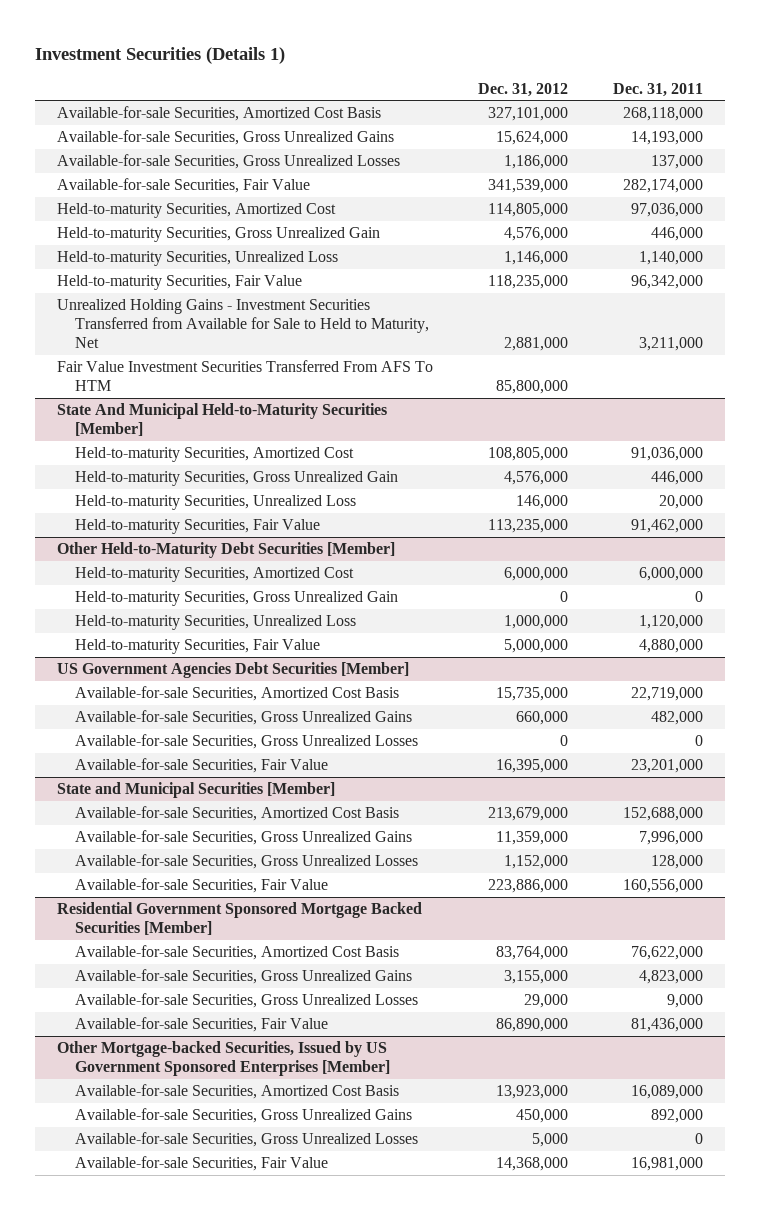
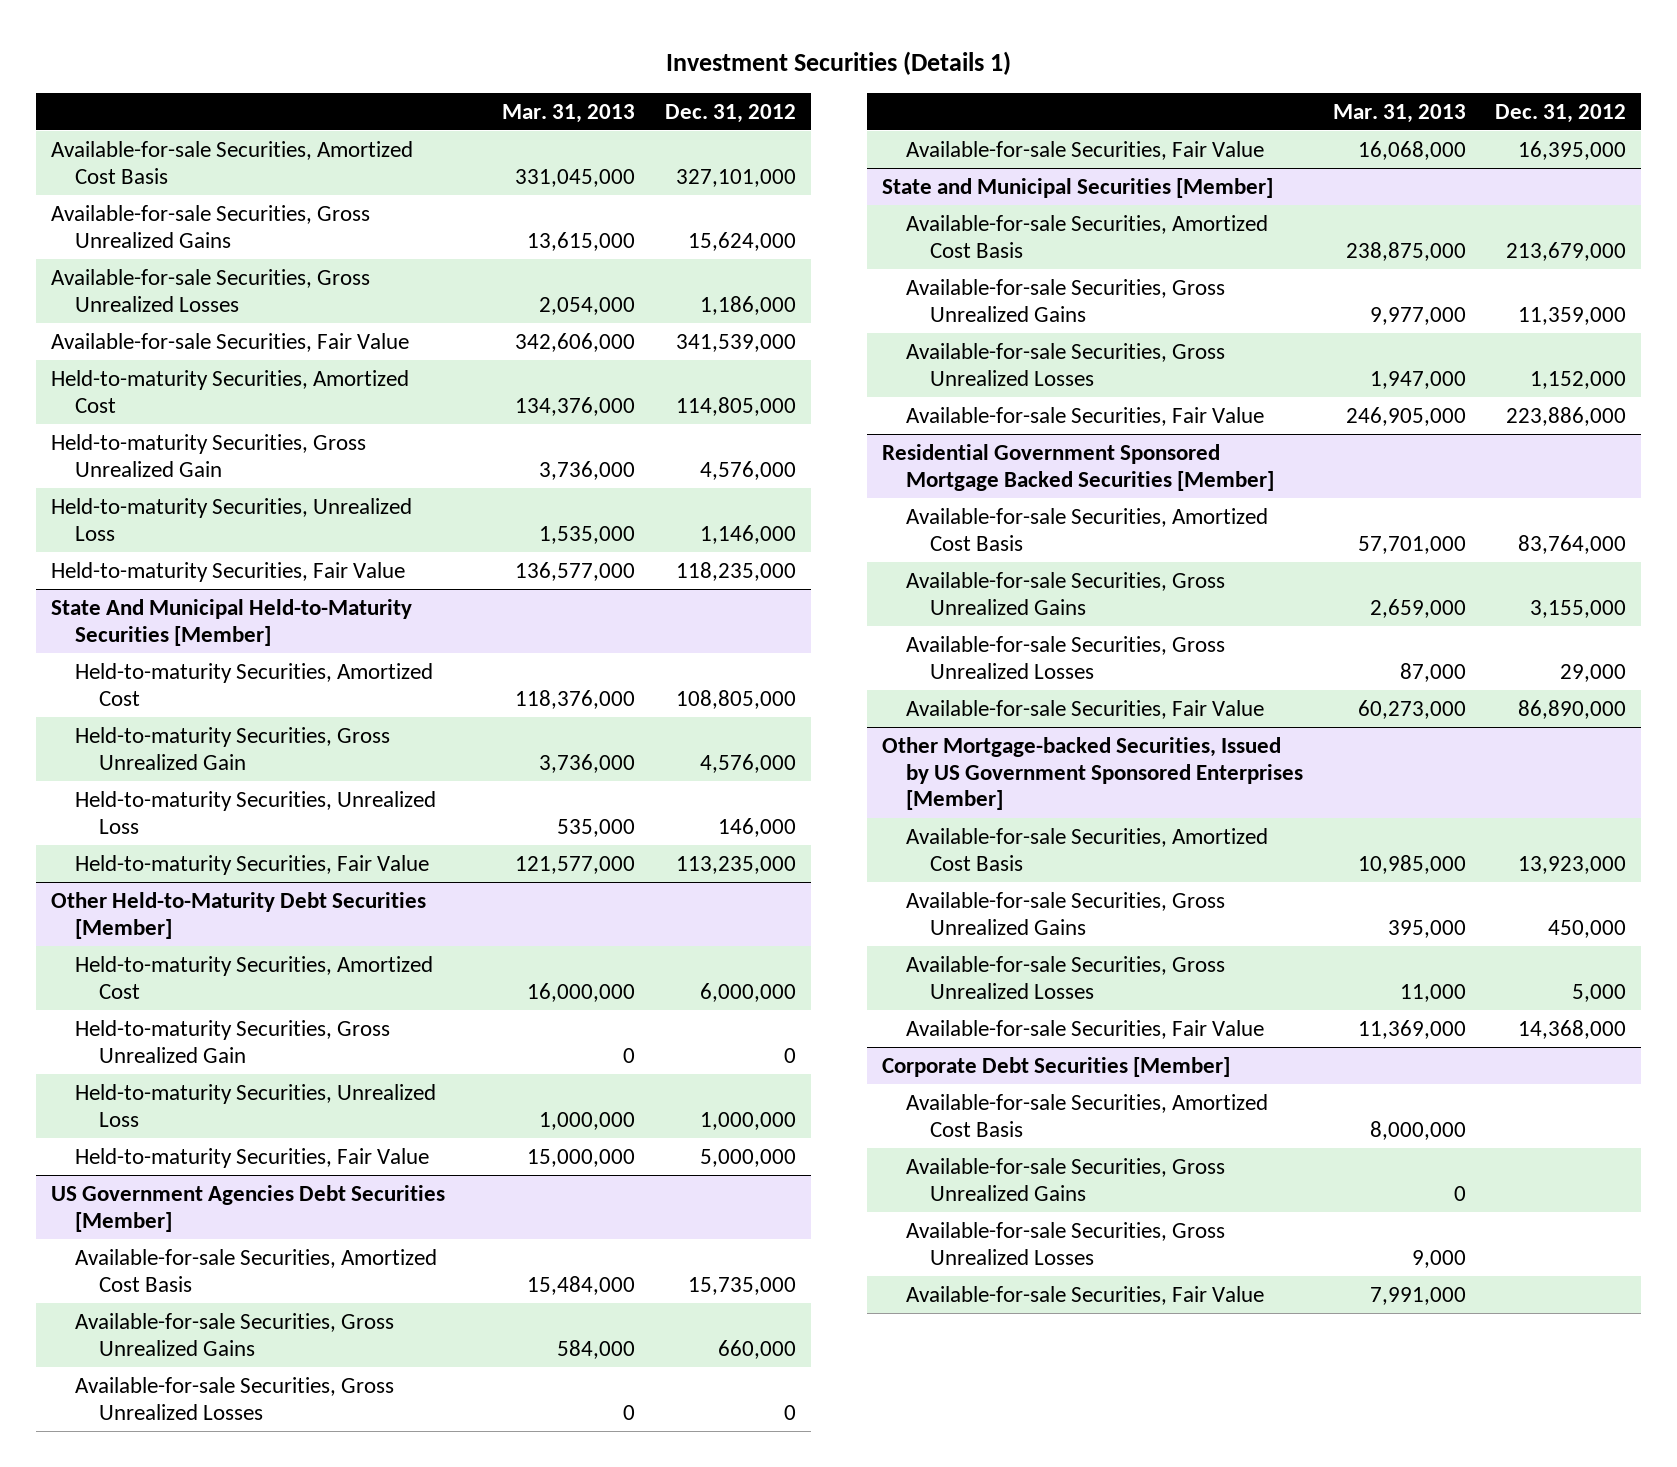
- | Dec. 31, 2012 | Dec. 31, 2011
+ | Mar. 31, 2013 | Dec. 31, 2012
- Unrealized Holding Gains - Investment Securities Transferred from Available for Sale to Held to Maturity, Net | 2,881,000 | 3,211,000
- Fair Value Investment Securities Transferred From AFS To HTM | 85,800,000 |
+ Corporate Debt Securities [Member]
+ Available-for-sale Securities, Amortized Cost Basis | 8,000,000 |
+ Available-for-sale Securities, Gross Unrealized Gains | 0 |
+ Available-for-sale Securities, Gross Unrealized Losses | 9,000 |
+ Available-for-sale Securities, Fair Value | 7,991,000 |

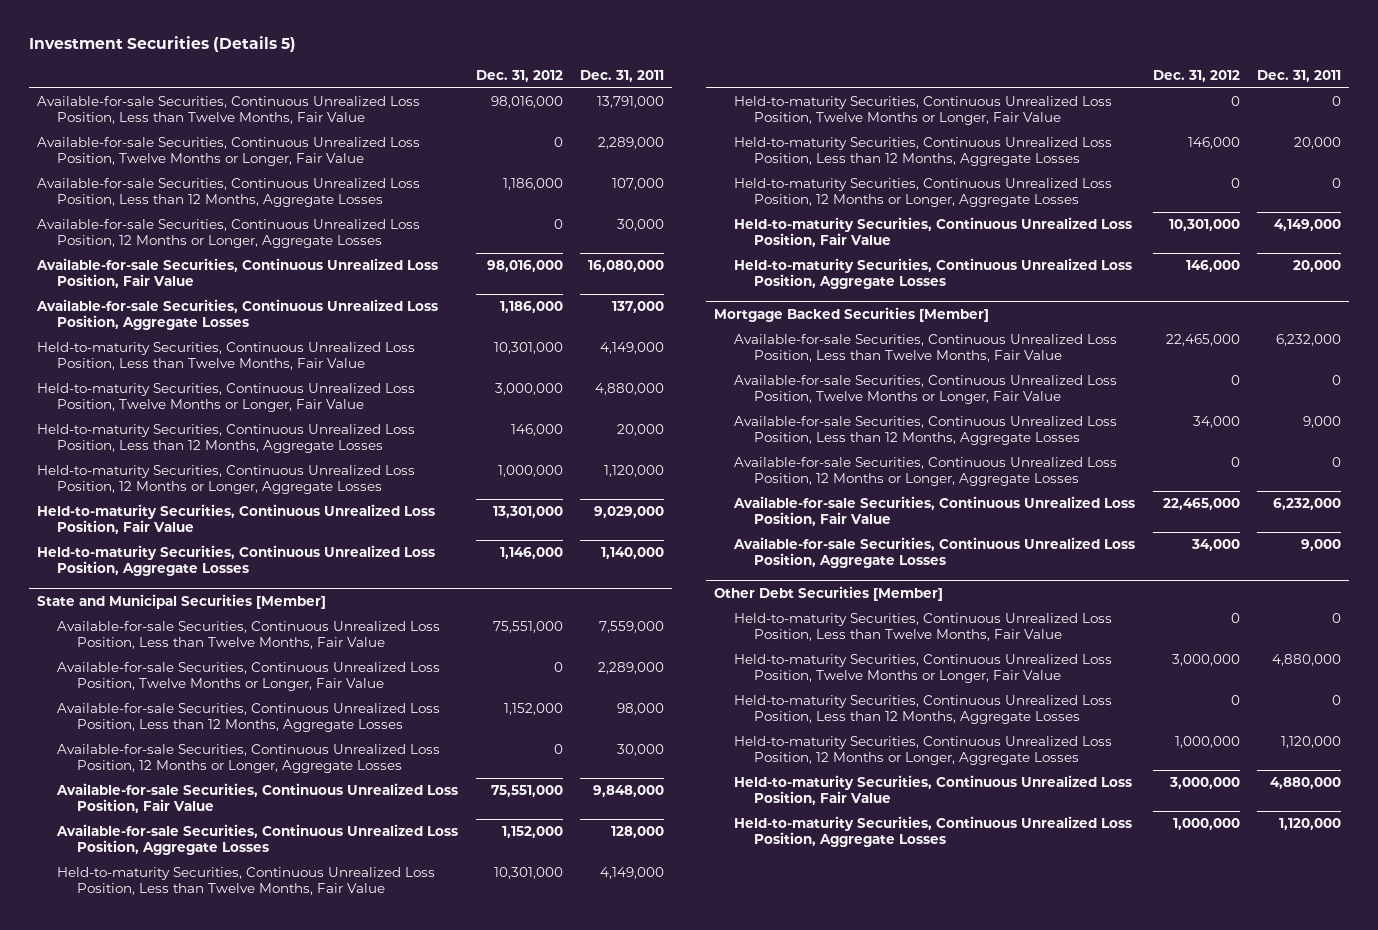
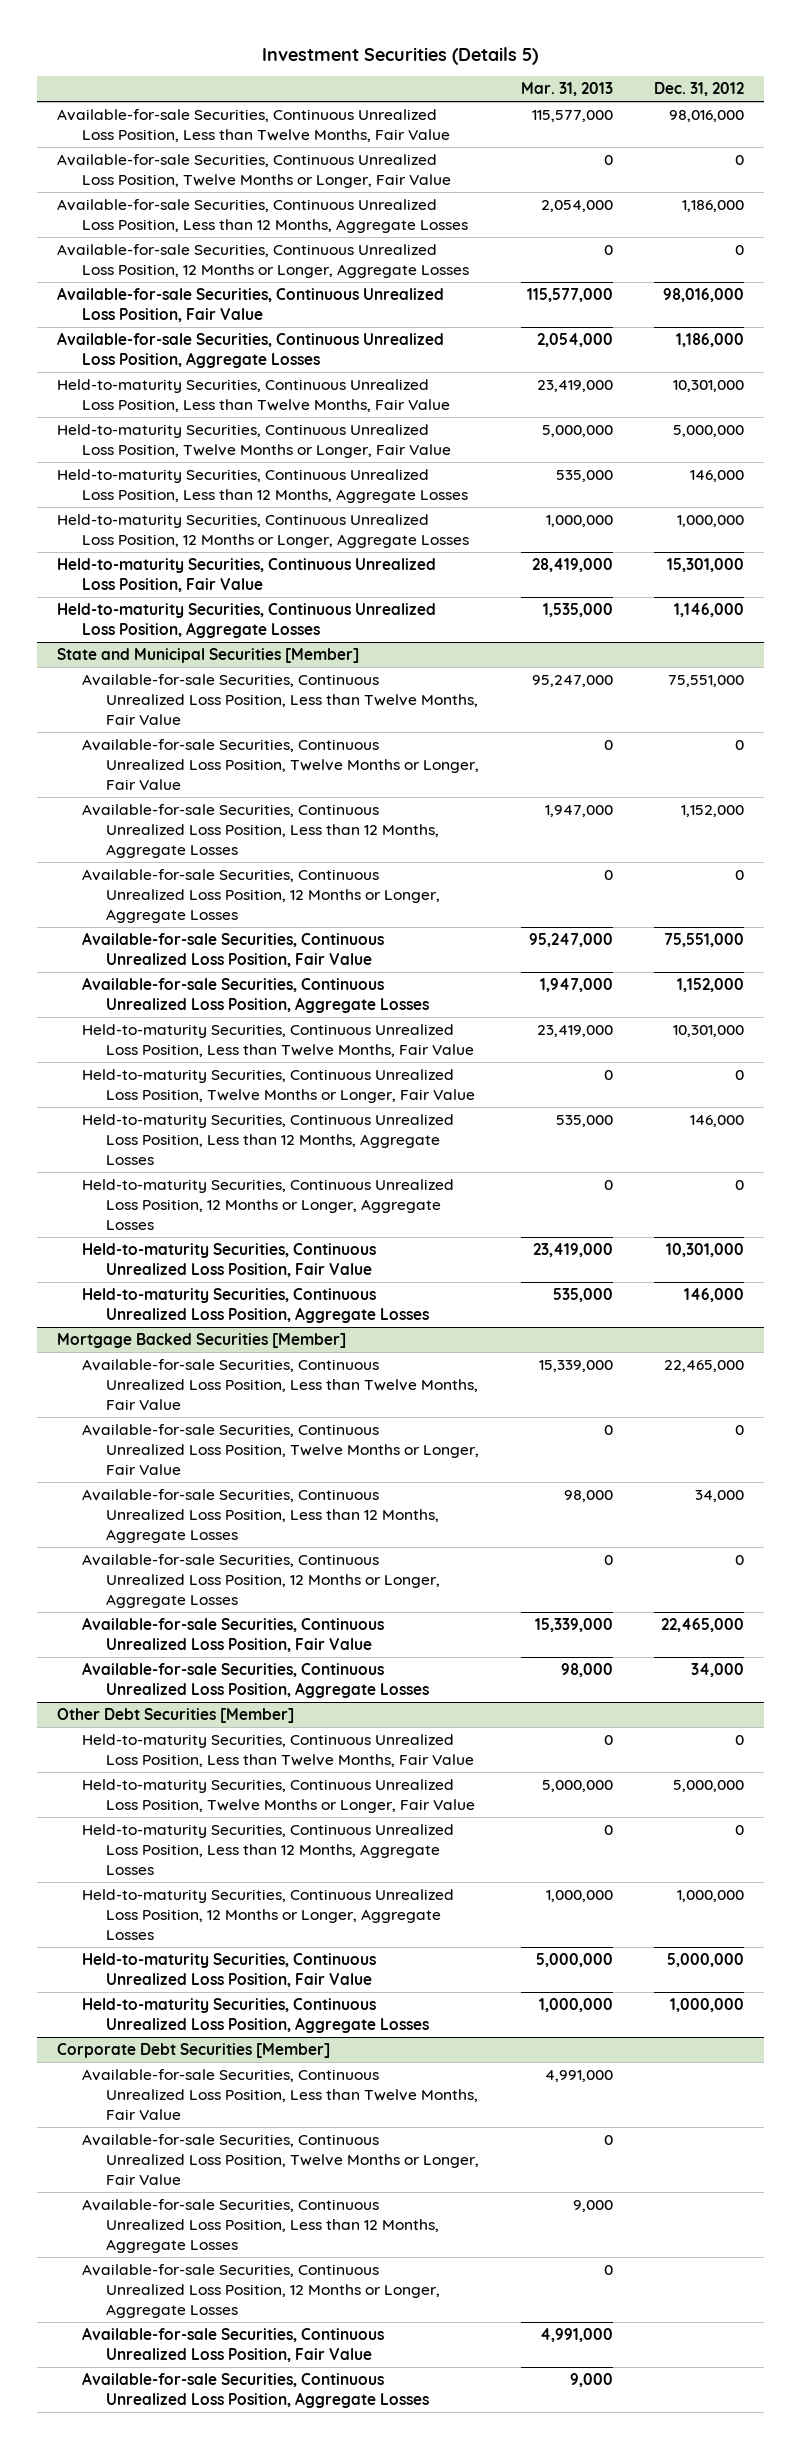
- | Dec. 31, 2012 | Dec. 31, 2011
+ | Mar. 31, 2013 | Dec. 31, 2012
- Held-to-maturity Securities, Continuous Unrealized Loss Position, Twelve Months or Longer, Fair Value | 3,000,000 | 4,880,000
+ Held-to-maturity Securities, Continuous Unrealized Loss Position, Twelve Months or Longer, Fair Value | 5,000,000 | 5,000,000
- Held-to-maturity Securities, Continuous Unrealized Loss Position, Fair Value | 13,301,000 | 9,029,000
+ Held-to-maturity Securities, Continuous Unrealized Loss Position, Fair Value | 28,419,000 | 15,301,000
@ Other Debt Securities [Member]
- Held-to-maturity Securities, Continuous Unrealized Loss Position, Twelve Months or Longer, Fair Value | 3,000,000 | 4,880,000
+ Held-to-maturity Securities, Continuous Unrealized Loss Position, Twelve Months or Longer, Fair Value | 5,000,000 | 5,000,000
- Held-to-maturity Securities, Continuous Unrealized Loss Position, Fair Value | 3,000,000 | 4,880,000
+ Held-to-maturity Securities, Continuous Unrealized Loss Position, Fair Value | 5,000,000 | 5,000,000
+ Corporate Debt Securities [Member]
+ Available-for-sale Securities, Continuous Unrealized Loss Position, Less than Twelve Months, Fair Value | 4,991,000 |
+ Available-for-sale Securities, Continuous Unrealized Loss Position, Twelve Months or Longer, Fair Value | 0 |
+ Available-for-sale Securities, Continuous Unrealized Loss Position, Less than 12 Months, Aggregate Losses | 9,000 |
+ Available-for-sale Securities, Continuous Unrealized Loss Position, 12 Months or Longer, Aggregate Losses | 0 |
+ Available-for-sale Securities, Continuous Unrealized Loss Position, Fair Value | 4,991,000 |
+ Available-for-sale Securities, Continuous Unrealized Loss Position, Aggregate Losses | 9,000 |

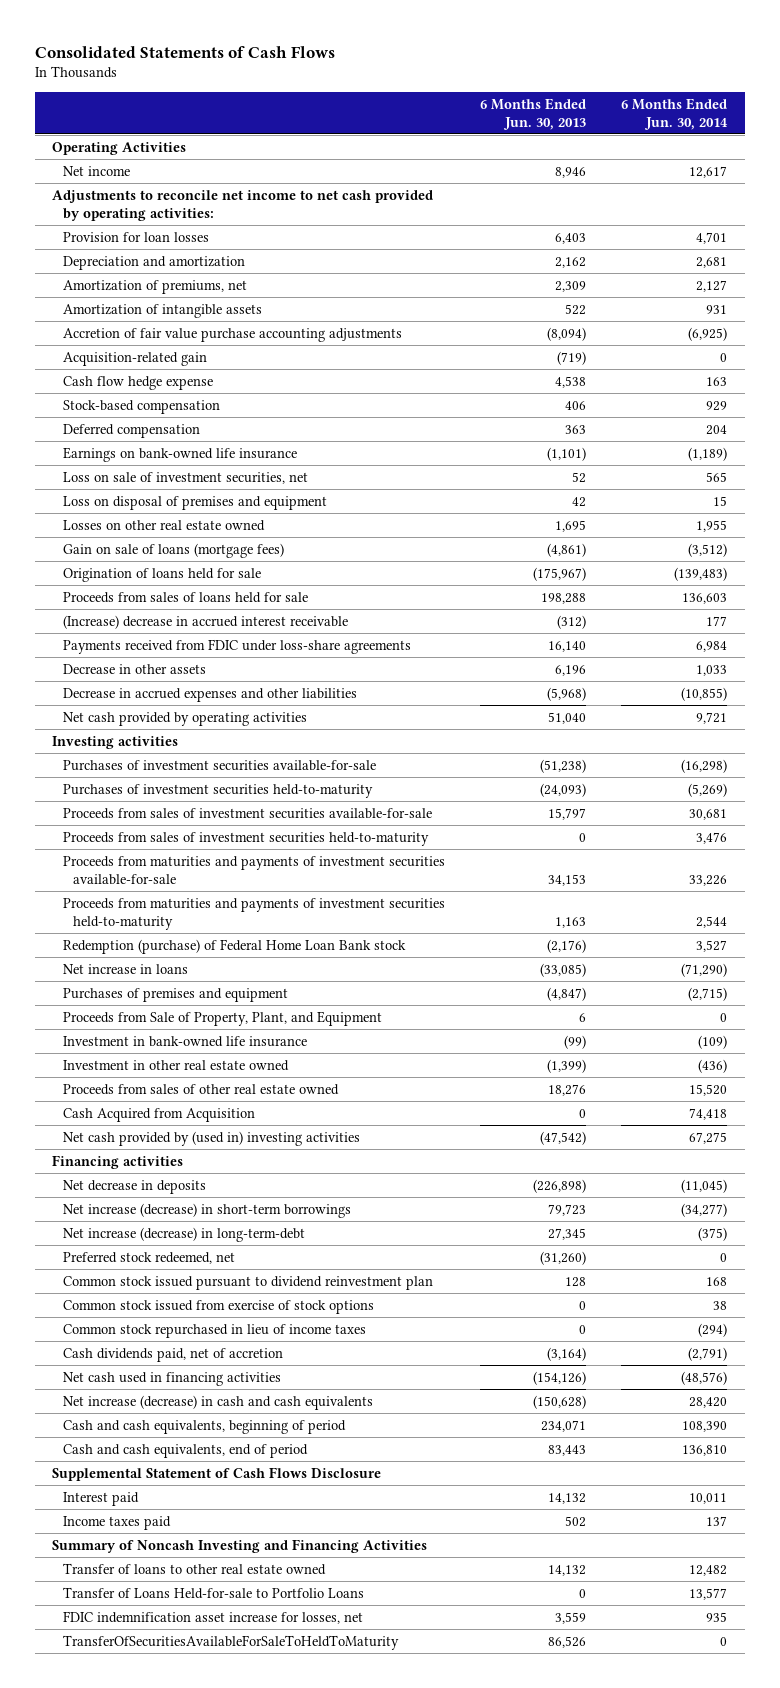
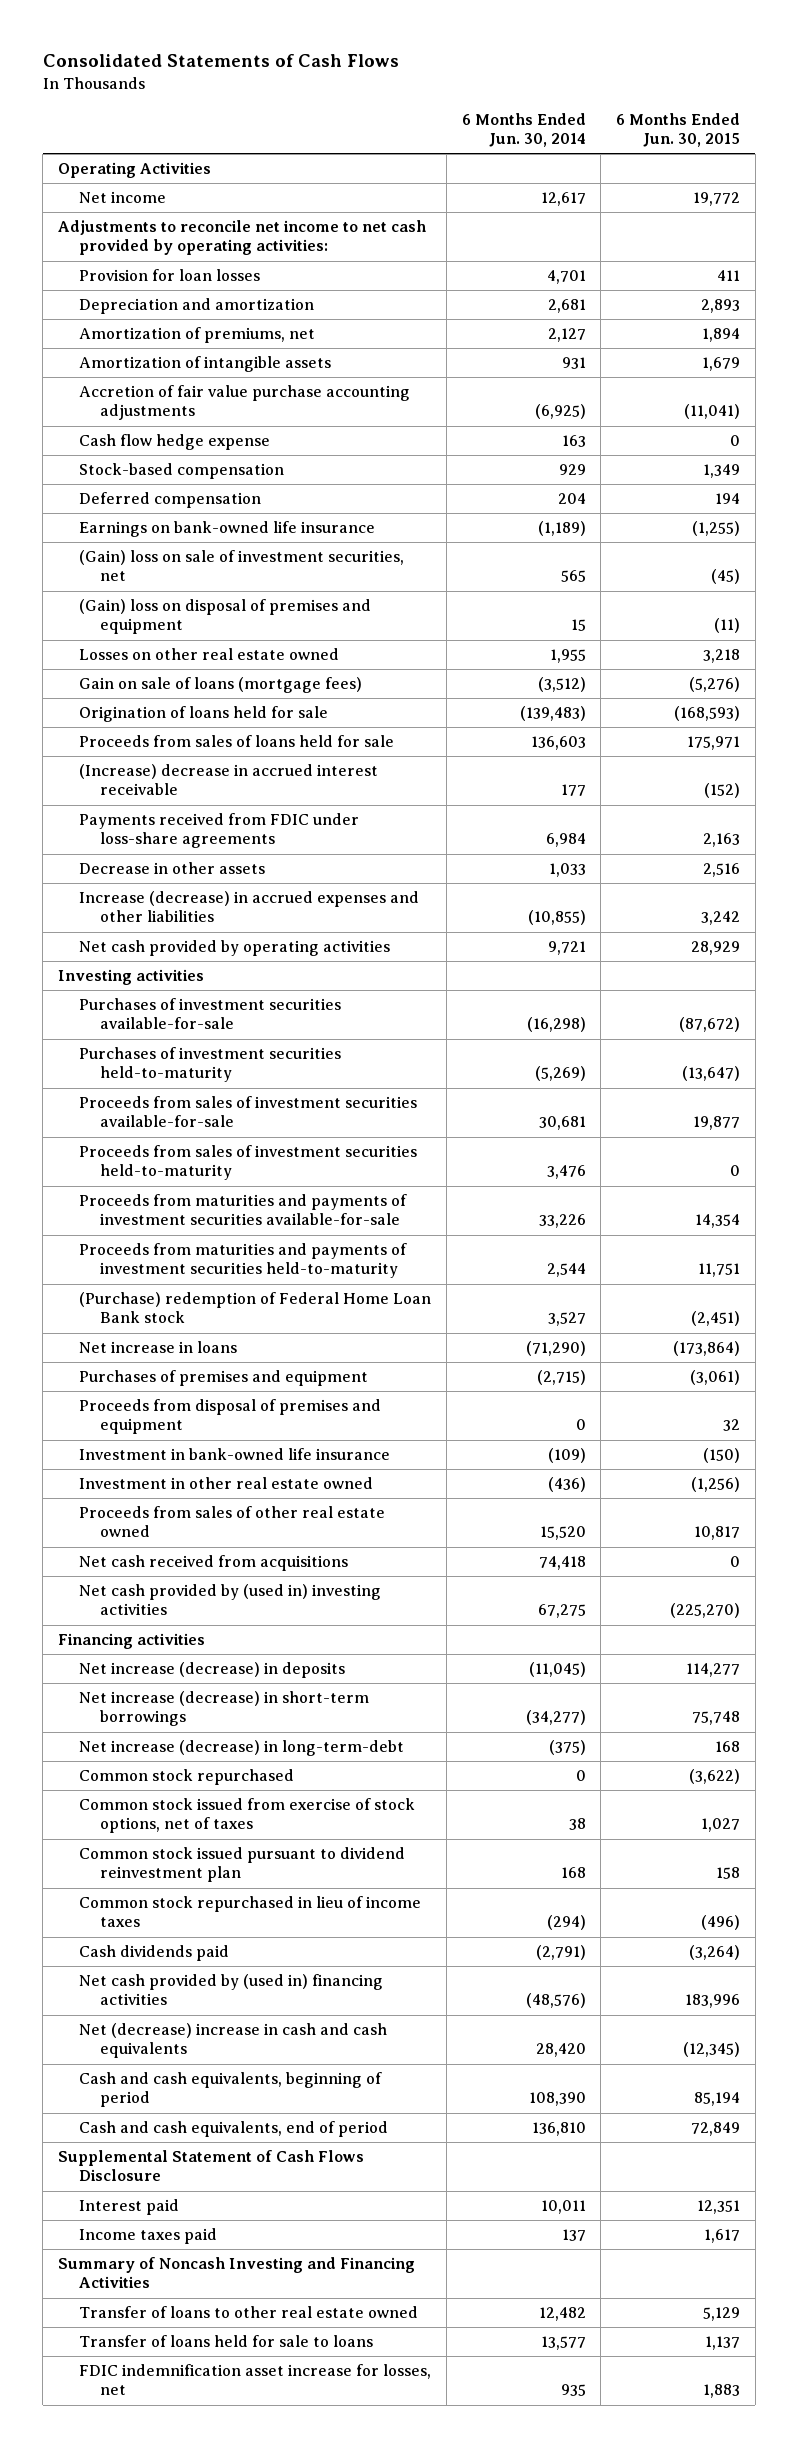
- | 6 Months Ended Jun. 30, 2013 | 6 Months Ended Jun. 30, 2014
+ | 6 Months Ended Jun. 30, 2014 | 6 Months Ended Jun. 30, 2015
- Acquisition-related gain | (719) | 0
- Loss on sale of investment securities, net | 52 | 565
- Loss on disposal of premises and equipment | 42 | 15
+ (Gain) loss on sale of investment securities, net | 565 | (45)
+ (Gain) loss on disposal of premises and equipment | 15 | (11)
- Decrease in accrued expenses and other liabilities | (5,968) | (10,855)
+ Increase (decrease) in accrued expenses and other liabilities | (10,855) | 3,242
- Redemption (purchase) of Federal Home Loan Bank stock | (2,176) | 3,527
+ (Purchase) redemption of Federal Home Loan Bank stock | 3,527 | (2,451)
- Proceeds from Sale of Property, Plant, and Equipment | 6 | 0
+ Proceeds from disposal of premises and equipment | 0 | 32
- Cash Acquired from Acquisition | 0 | 74,418
+ Net cash received from acquisitions | 74,418 | 0
- Net decrease in deposits | (226,898) | (11,045)
+ Net increase (decrease) in deposits | (11,045) | 114,277
- Preferred stock redeemed, net | (31,260) | 0
+ Common stock repurchased | 0 | (3,622)
+ Common stock issued from exercise of stock options, net of taxes | 38 | 1,027
- Common stock issued from exercise of stock options | 0 | 38
- Cash dividends paid, net of accretion | (3,164) | (2,791)
- Net cash used in financing activities | (154,126) | (48,576)
- Net increase (decrease) in cash and cash equivalents | (150,628) | 28,420
+ Cash dividends paid | (2,791) | (3,264)
+ Net cash provided by (used in) financing activities | (48,576) | 183,996
+ Net (decrease) increase in cash and cash equivalents | 28,420 | (12,345)
- Transfer of Loans Held-for-sale to Portfolio Loans | 0 | 13,577
+ Transfer of loans held for sale to loans | 13,577 | 1,137
- TransferOfSecuritiesAvailableForSaleToHeldToMaturity | 86,526 | 0

